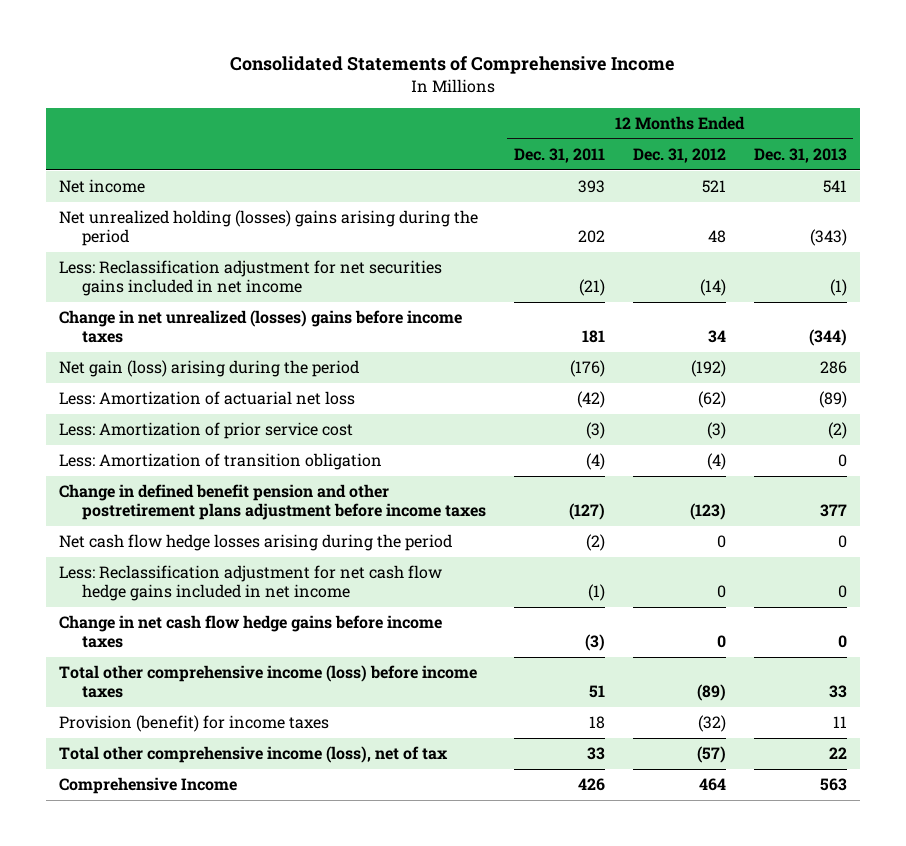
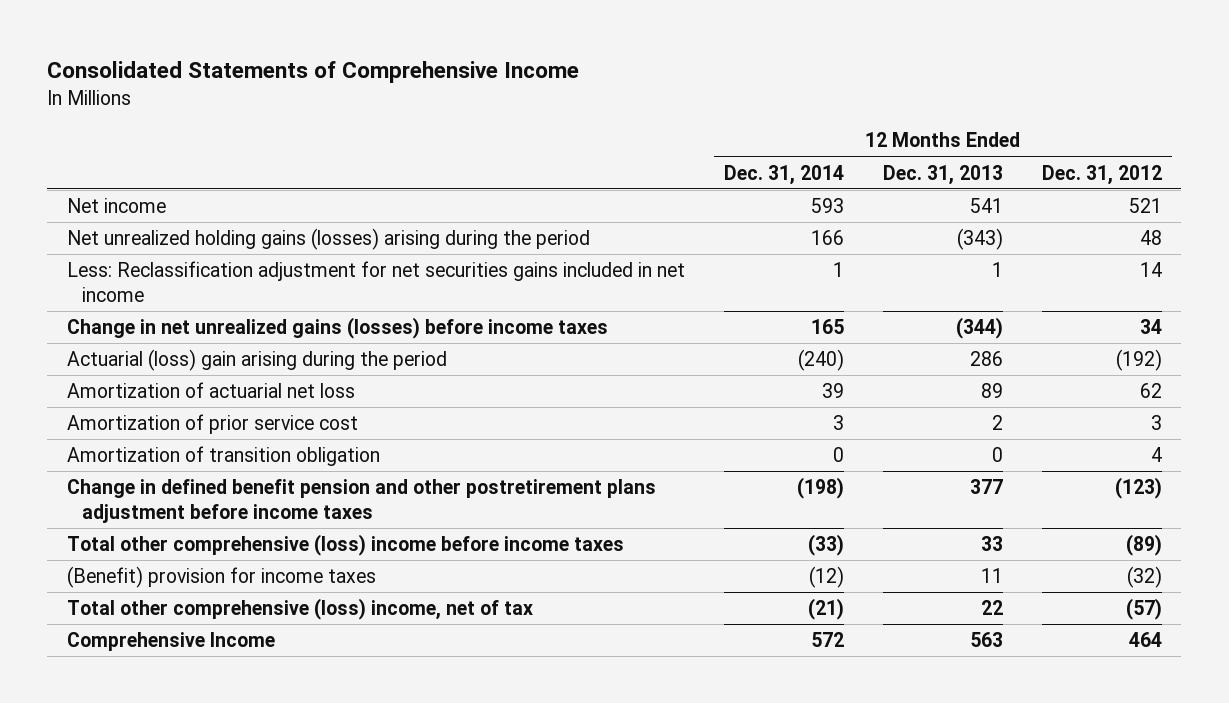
- | 12 Months Ended Dec. 31, 2011 | 12 Months Ended Dec. 31, 2012 | 12 Months Ended Dec. 31, 2013
+ | 12 Months Ended Dec. 31, 2014 | 12 Months Ended Dec. 31, 2013 | 12 Months Ended Dec. 31, 2012
- Net unrealized holding (losses) gains arising during the period | 202 | 48 | (343)
- Less: Reclassification adjustment for net securities gains included in net income | (21) | (14) | (1)
- Change in net unrealized (losses) gains before income taxes | 181 | 34 | (344)
- Net gain (loss) arising during the period | (176) | (192) | 286
- Less: Amortization of actuarial net loss | (42) | (62) | (89)
- Less: Amortization of prior service cost | (3) | (3) | (2)
- Less: Amortization of transition obligation | (4) | (4) | 0
+ Net unrealized holding gains (losses) arising during the period | 166 | (343) | 48
+ Less: Reclassification adjustment for net securities gains included in net income | 1 | 1 | 14
+ Change in net unrealized gains (losses) before income taxes | 165 | (344) | 34
+ Actuarial (loss) gain arising during the period | (240) | 286 | (192)
+ Amortization of actuarial net loss | 39 | 89 | 62
+ Amortization of prior service cost | 3 | 2 | 3
+ Amortization of transition obligation | 0 | 0 | 4
- Net cash flow hedge losses arising during the period | (2) | 0 | 0
- Less: Reclassification adjustment for net cash flow hedge gains included in net income | (1) | 0 | 0
- Change in net cash flow hedge gains before income taxes | (3) | 0 | 0
- Total other comprehensive income (loss) before income taxes | 51 | (89) | 33
- Provision (benefit) for income taxes | 18 | (32) | 11
- Total other comprehensive income (loss), net of tax | 33 | (57) | 22
+ Total other comprehensive (loss) income before income taxes | (33) | 33 | (89)
+ (Benefit) provision for income taxes | (12) | 11 | (32)
+ Total other comprehensive (loss) income, net of tax | (21) | 22 | (57)

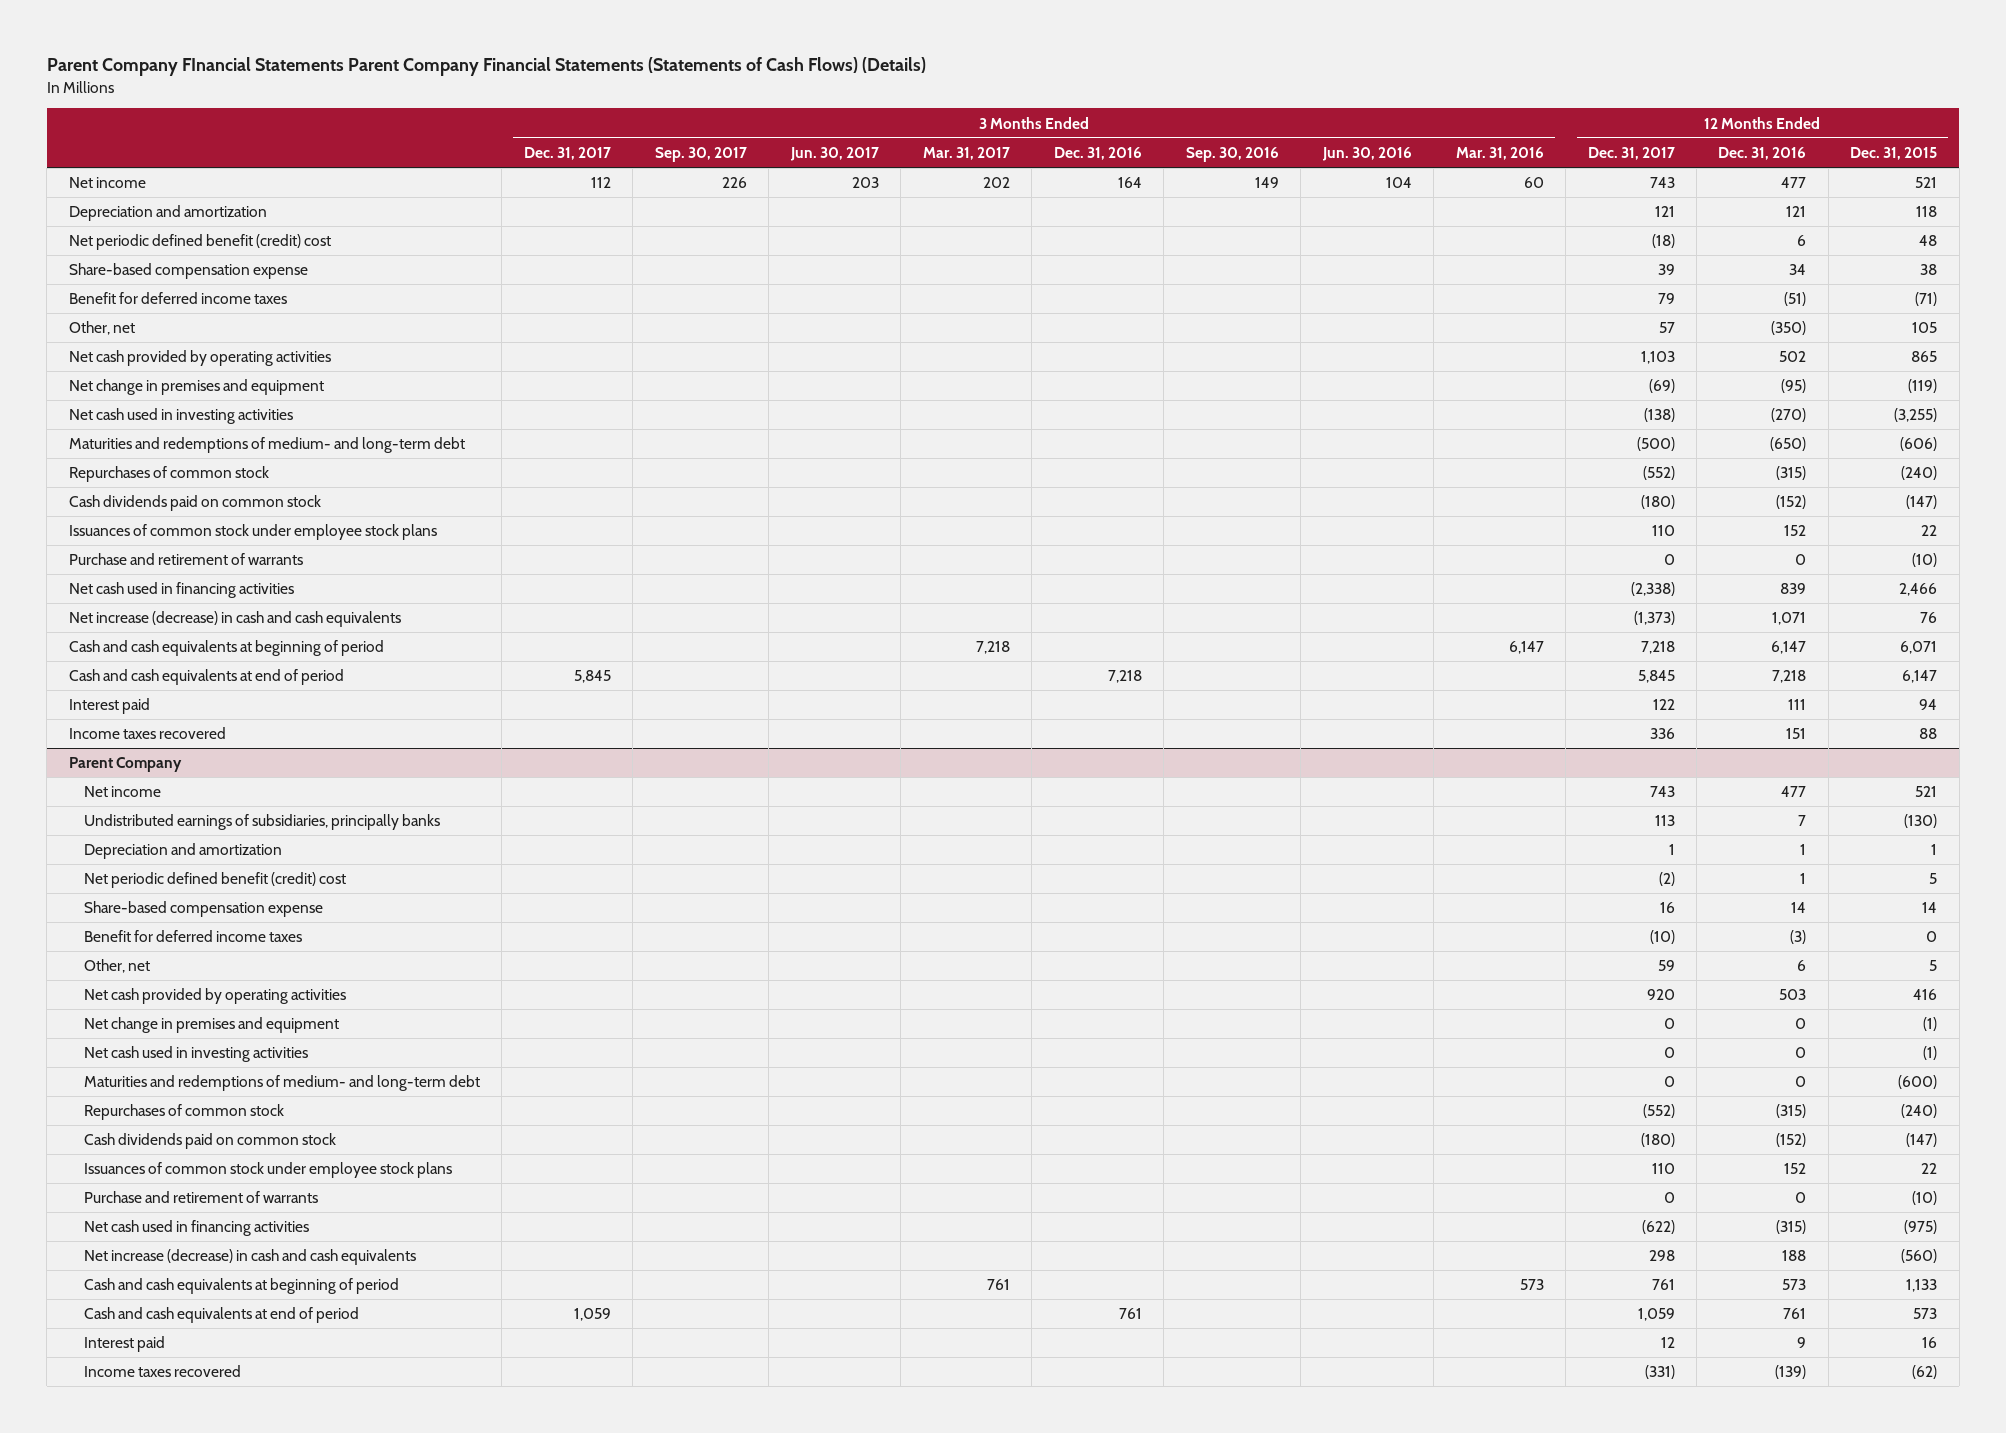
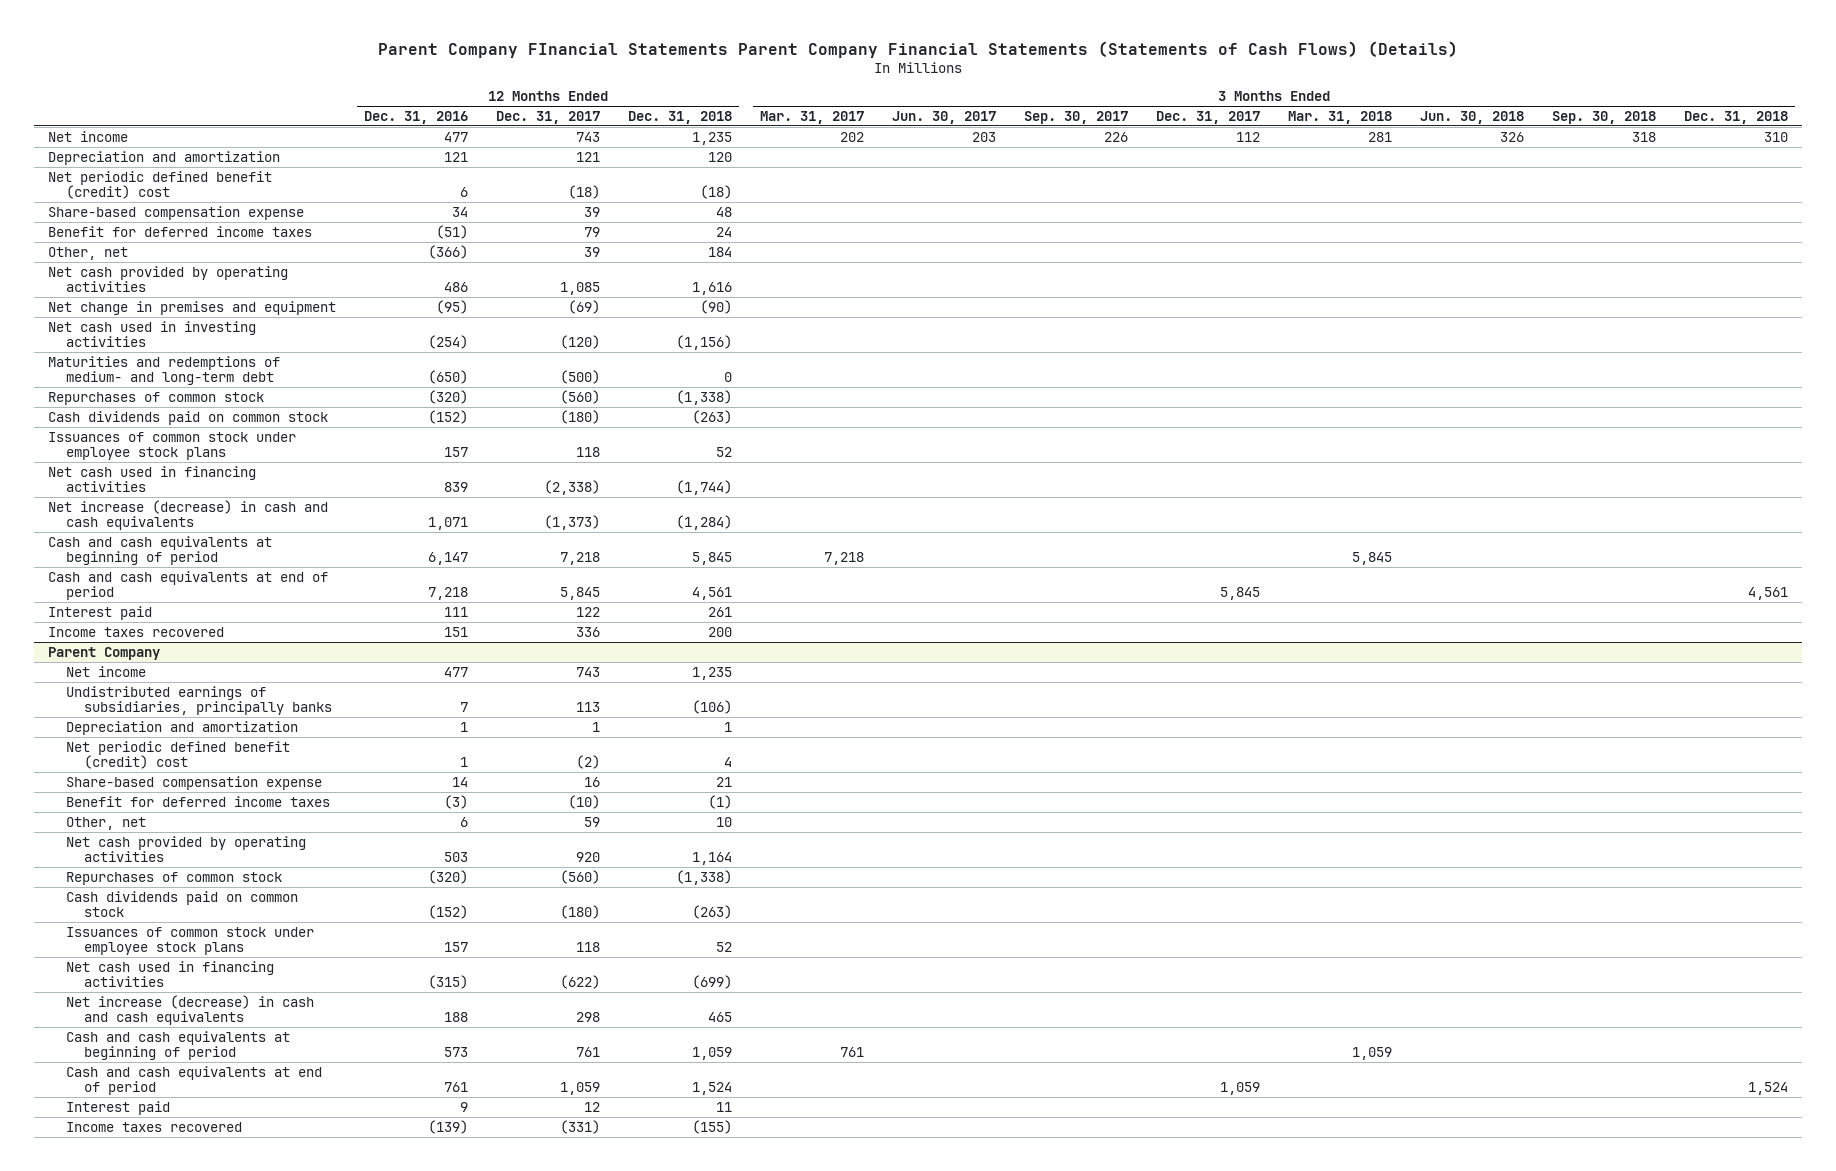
- | 3 Months Ended Dec. 31, 2017 | 3 Months Ended Sep. 30, 2017 | 3 Months Ended Jun. 30, 2017 | 3 Months Ended Mar. 31, 2017 | 3 Months Ended Dec. 31, 2016 | 3 Months Ended Sep. 30, 2016 | 3 Months Ended Jun. 30, 2016 | 3 Months Ended Mar. 31, 2016 | 12 Months Ended Dec. 31, 2017 | 12 Months Ended Dec. 31, 2016 | 12 Months Ended Dec. 31, 2015
+ | 12 Months Ended Dec. 31, 2016 | 12 Months Ended Dec. 31, 2017 | 12 Months Ended Dec. 31, 2018 | 3 Months Ended Mar. 31, 2017 | 3 Months Ended Jun. 30, 2017 | 3 Months Ended Sep. 30, 2017 | 3 Months Ended Dec. 31, 2017 | 3 Months Ended Mar. 31, 2018 | 3 Months Ended Jun. 30, 2018 | 3 Months Ended Sep. 30, 2018 | 3 Months Ended Dec. 31, 2018
- Other, net | | | | | | | | | 57 | (350) | 105
- Net cash provided by operating activities | | | | | | | | | 1,103 | 502 | 865
+ Other, net | (366) | 39 | 184 | | | | | | | |
+ Net cash provided by operating activities | 486 | 1,085 | 1,616 | | | | | | | |
- Net cash used in investing activities | | | | | | | | | (138) | (270) | (3,255)
+ Net cash used in investing activities | (254) | (120) | (1,156) | | | | | | | |
- Repurchases of common stock | | | | | | | | | (552) | (315) | (240)
+ Repurchases of common stock | (320) | (560) | (1,338) | | | | | | | |
- Issuances of common stock under employee stock plans | | | | | | | | | 110 | 152 | 22
- Purchase and retirement of warrants | | | | | | | | | 0 | 0 | (10)
+ Issuances of common stock under employee stock plans | 157 | 118 | 52 | | | | | | | |
@ Parent Company
- Net change in premises and equipment | | | | | | | | | 0 | 0 | (1)
- Net cash used in investing activities | | | | | | | | | 0 | 0 | (1)
- Maturities and redemptions of medium- and long-term debt | | | | | | | | | 0 | 0 | (600)
- Repurchases of common stock | | | | | | | | | (552) | (315) | (240)
+ Repurchases of common stock | (320) | (560) | (1,338) | | | | | | | |
- Issuances of common stock under employee stock plans | | | | | | | | | 110 | 152 | 22
- Purchase and retirement of warrants | | | | | | | | | 0 | 0 | (10)
+ Issuances of common stock under employee stock plans | 157 | 118 | 52 | | | | | | | |

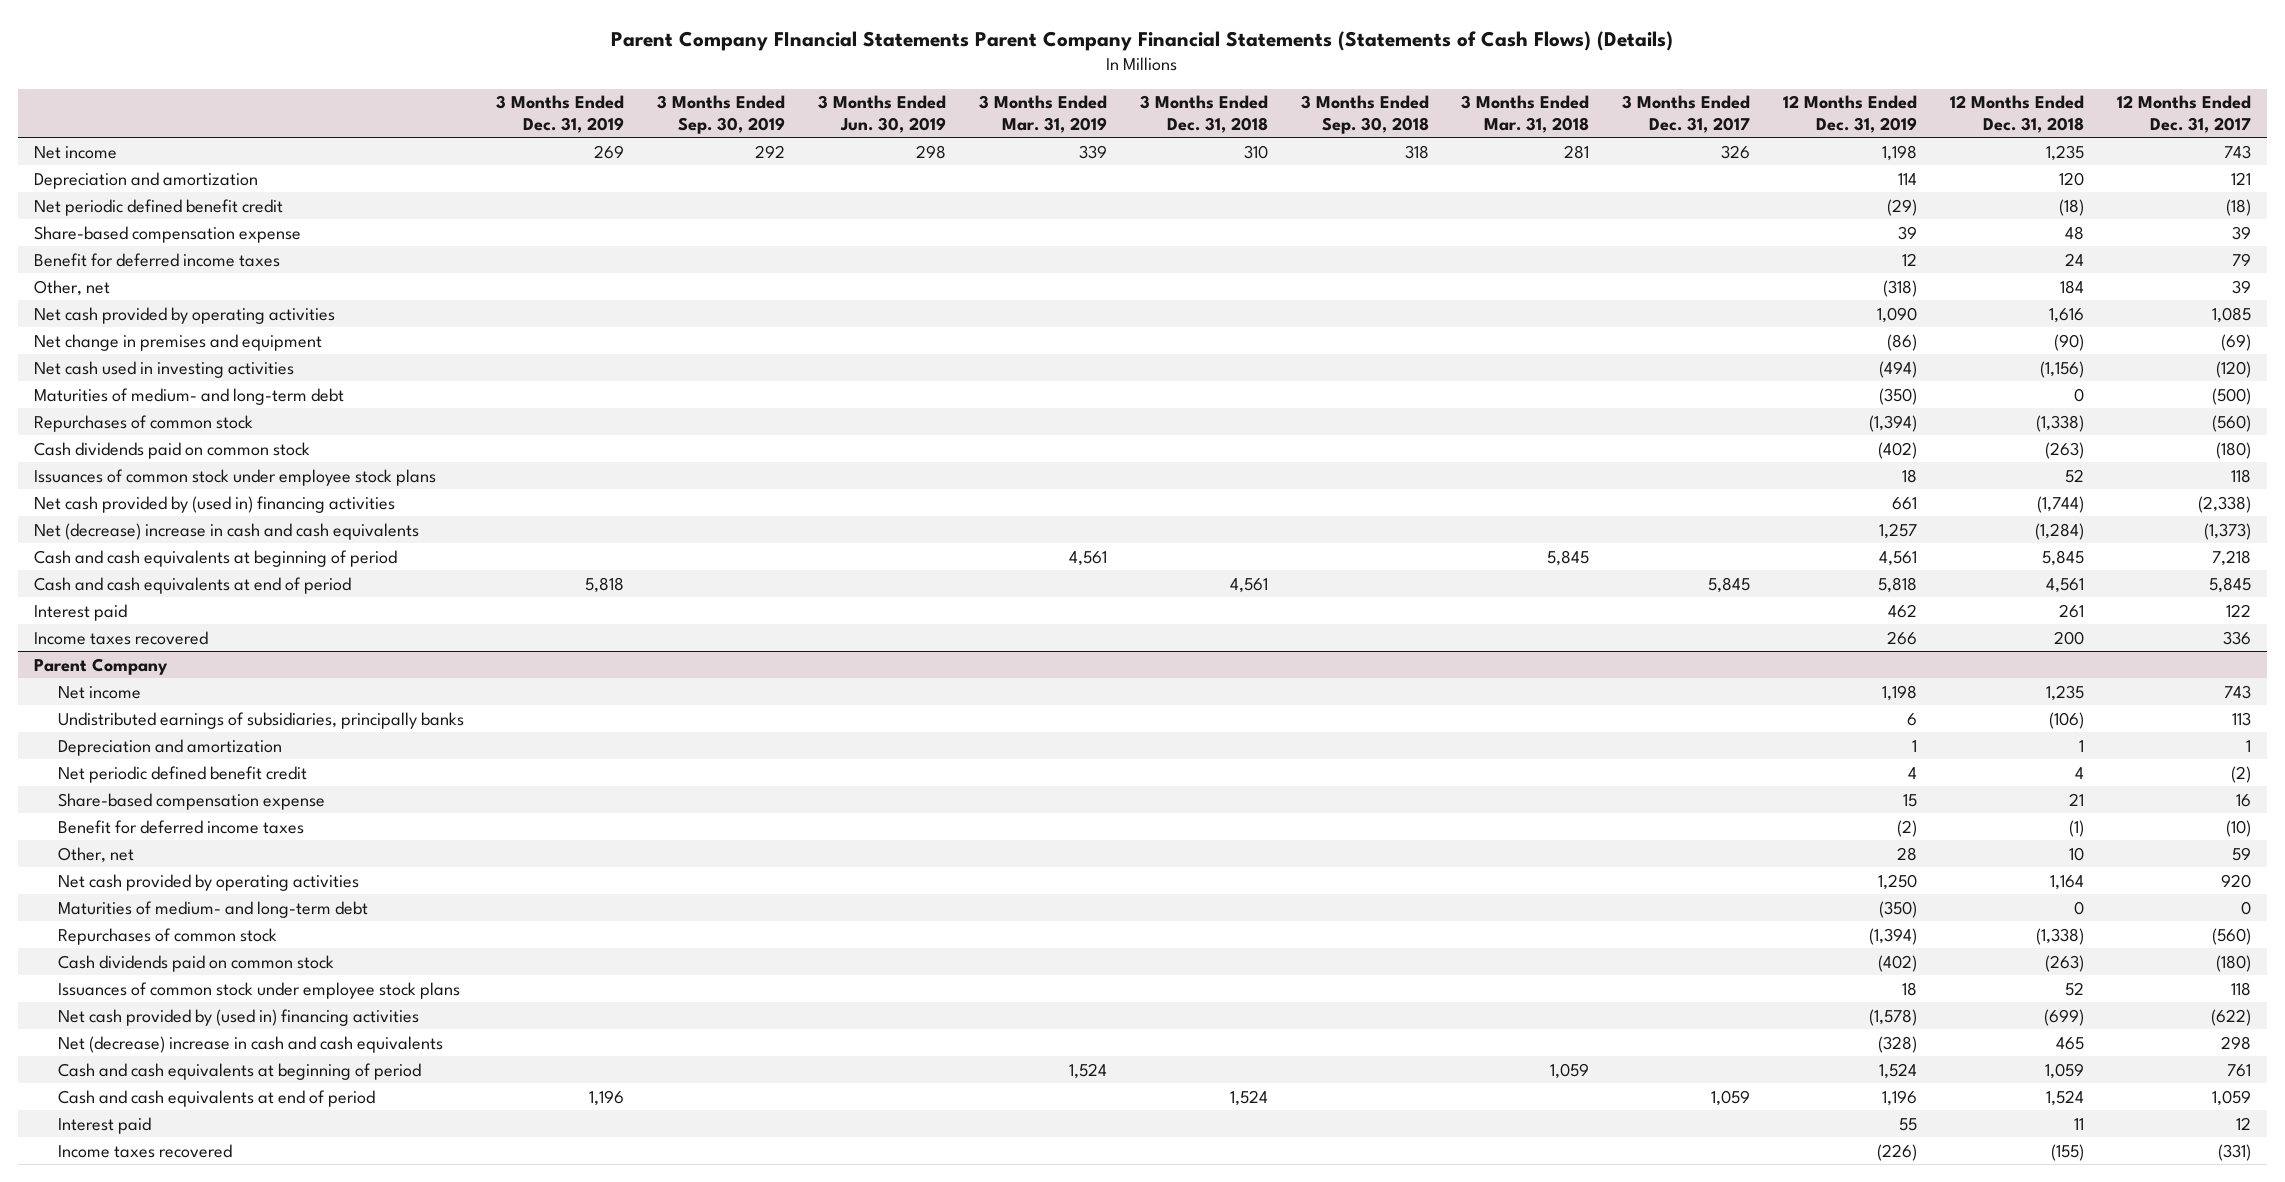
- | 12 Months Ended Dec. 31, 2016 | 12 Months Ended Dec. 31, 2017 | 12 Months Ended Dec. 31, 2018 | 3 Months Ended Mar. 31, 2017 | 3 Months Ended Jun. 30, 2017 | 3 Months Ended Sep. 30, 2017 | 3 Months Ended Dec. 31, 2017 | 3 Months Ended Mar. 31, 2018 | 3 Months Ended Jun. 30, 2018 | 3 Months Ended Sep. 30, 2018 | 3 Months Ended Dec. 31, 2018
+ | 3 Months Ended Dec. 31, 2019 | 3 Months Ended Sep. 30, 2019 | 3 Months Ended Jun. 30, 2019 | 3 Months Ended Mar. 31, 2019 | 3 Months Ended Dec. 31, 2018 | 3 Months Ended Sep. 30, 2018 | 3 Months Ended Mar. 31, 2018 | 3 Months Ended Dec. 31, 2017 | 12 Months Ended Dec. 31, 2019 | 12 Months Ended Dec. 31, 2018 | 12 Months Ended Dec. 31, 2017
- Net income | 477 | 743 | 1,235 | 202 | 203 | 226 | 112 | 281 | 326 | 318 | 310
+ Net income | 269 | 292 | 298 | 339 | 310 | 318 | 281 | 326 | 1,198 | 1,235 | 743
- Net periodic defined benefit (credit) cost | 6 | (18) | (18) | | | | | | | |
+ Net periodic defined benefit credit | | | | | | | | | (29) | (18) | (18)
- Maturities and redemptions of medium- and long-term debt | (650) | (500) | 0 | | | | | | | |
+ Maturities of medium- and long-term debt | | | | | | | | | (350) | 0 | (500)
- Net cash used in financing activities | 839 | (2,338) | (1,744) | | | | | | | |
- Net increase (decrease) in cash and cash equivalents | 1,071 | (1,373) | (1,284) | | | | | | | |
+ Net cash provided by (used in) financing activities | | | | | | | | | 661 | (1,744) | (2,338)
+ Net (decrease) increase in cash and cash equivalents | | | | | | | | | 1,257 | (1,284) | (1,373)
@ Parent Company
- Net periodic defined benefit (credit) cost | 1 | (2) | 4 | | | | | | | |
+ Net periodic defined benefit credit | | | | | | | | | 4 | 4 | (2)
+ Maturities of medium- and long-term debt | | | | | | | | | (350) | 0 | 0
- Net cash used in financing activities | (315) | (622) | (699) | | | | | | | |
- Net increase (decrease) in cash and cash equivalents | 188 | 298 | 465 | | | | | | | |
+ Net cash provided by (used in) financing activities | | | | | | | | | (1,578) | (699) | (622)
+ Net (decrease) increase in cash and cash equivalents | | | | | | | | | (328) | 465 | 298

